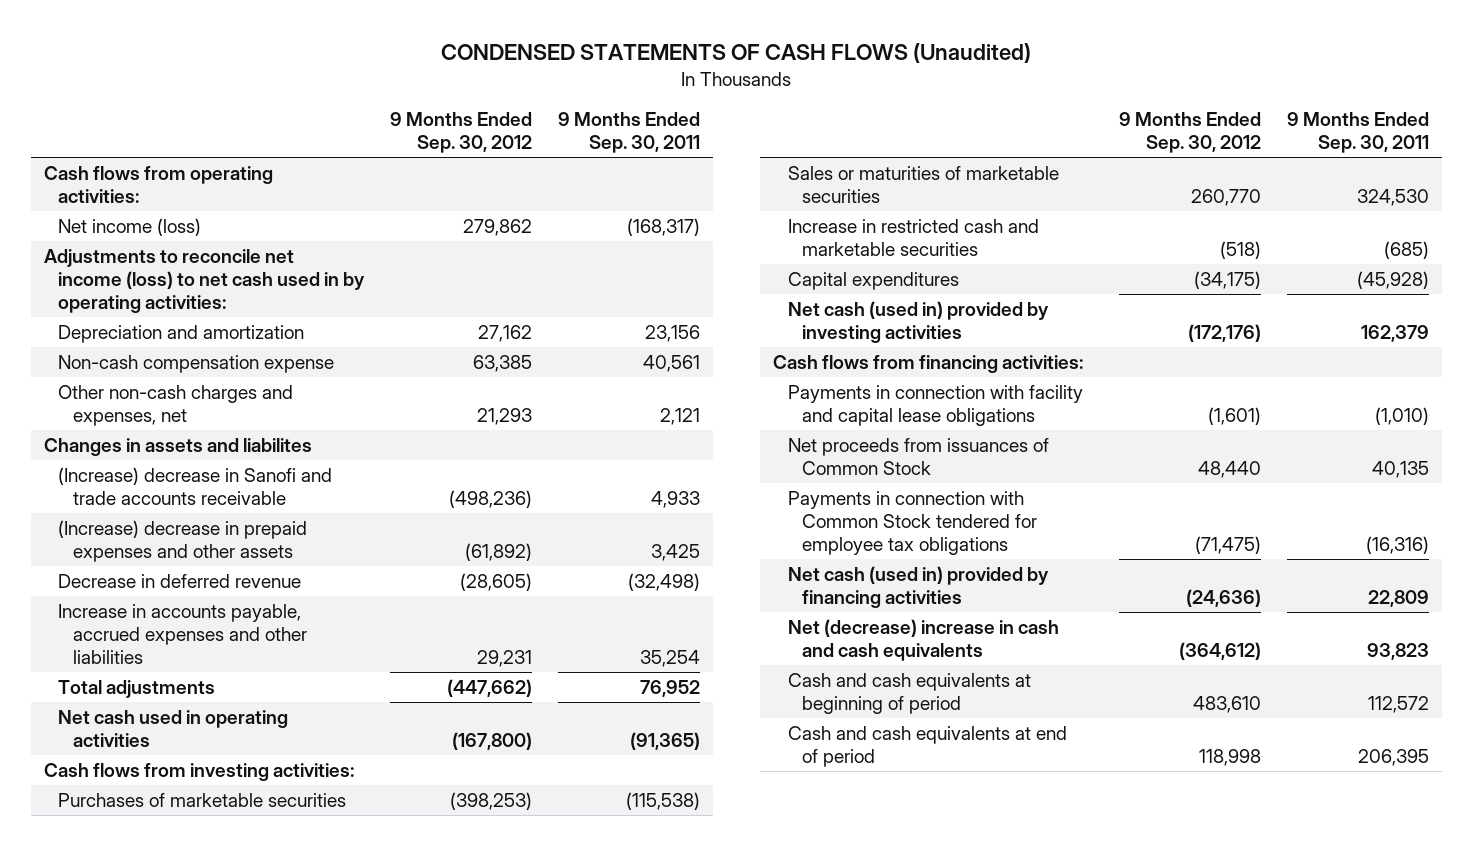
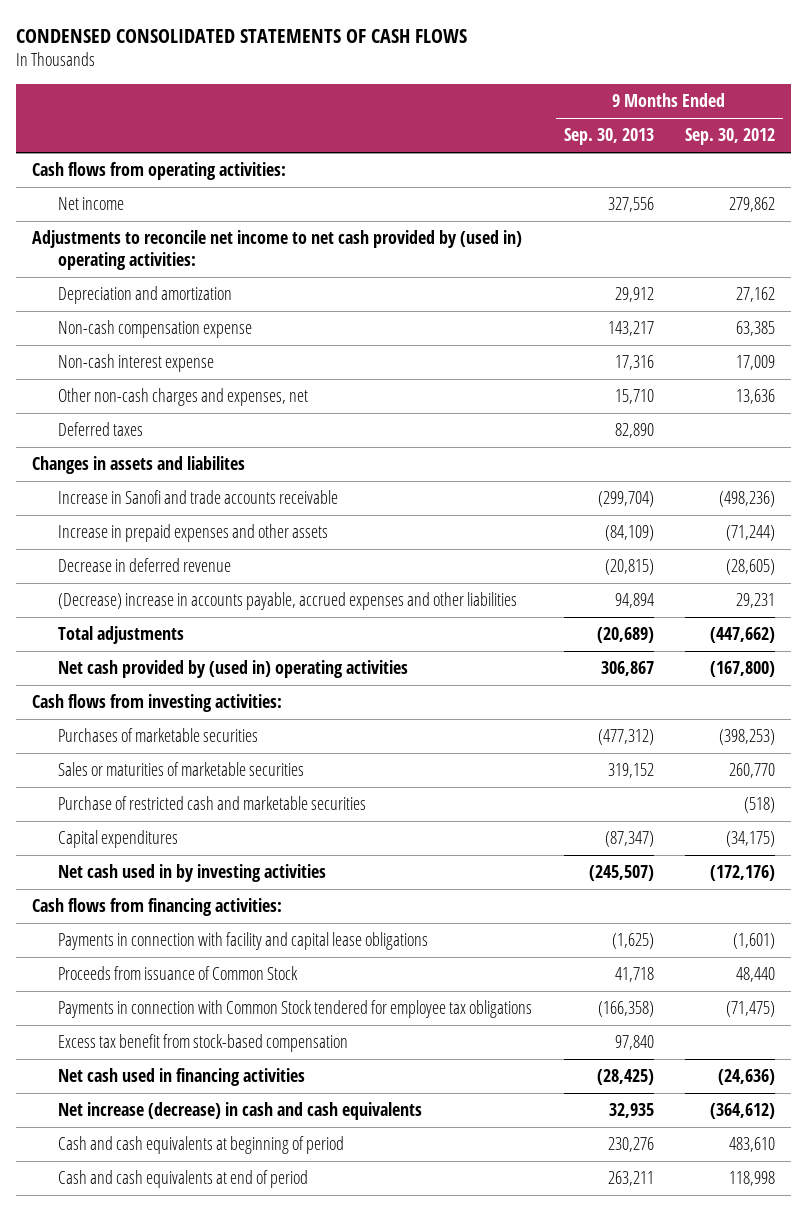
- CONDENSED STATEMENTS OF CASH FLOWS (Unaudited)
+ CONDENSED CONSOLIDATED STATEMENTS OF CASH FLOWS
- | 9 Months Ended Sep. 30, 2012 | 9 Months Ended Sep. 30, 2011
+ | 9 Months Ended Sep. 30, 2013 | 9 Months Ended Sep. 30, 2012
- Net income (loss) | 279,862 | (168,317)
- Adjustments to reconcile net income (loss) to net cash used in by operating activities:
+ Net income | 327,556 | 279,862
+ Adjustments to reconcile net income to net cash provided by (used in) operating activities:
- Other non-cash charges and expenses, net | 21,293 | 2,121
+ Non-cash interest expense | 17,316 | 17,009
+ Other non-cash charges and expenses, net | 15,710 | 13,636
+ Deferred taxes | 82,890 |
- (Increase) decrease in Sanofi and trade accounts receivable | (498,236) | 4,933
- (Increase) decrease in prepaid expenses and other assets | (61,892) | 3,425
+ Increase in Sanofi and trade accounts receivable | (299,704) | (498,236)
+ Increase in prepaid expenses and other assets | (84,109) | (71,244)
- Increase in accounts payable, accrued expenses and other liabilities | 29,231 | 35,254
+ (Decrease) increase in accounts payable, accrued expenses and other liabilities | 94,894 | 29,231
- Net cash used in operating activities | (167,800) | (91,365)
+ Net cash provided by (used in) operating activities | 306,867 | (167,800)
- Increase in restricted cash and marketable securities | (518) | (685)
+ Purchase of restricted cash and marketable securities | | (518)
- Net cash (used in) provided by investing activities | (172,176) | 162,379
+ Net cash used in by investing activities | (245,507) | (172,176)
- Net proceeds from issuances of Common Stock | 48,440 | 40,135
+ Proceeds from issuance of Common Stock | 41,718 | 48,440
- Net cash (used in) provided by financing activities | (24,636) | 22,809
- Net (decrease) increase in cash and cash equivalents | (364,612) | 93,823
+ Excess tax benefit from stock-based compensation | 97,840 |
+ Net cash used in financing activities | (28,425) | (24,636)
+ Net increase (decrease) in cash and cash equivalents | 32,935 | (364,612)

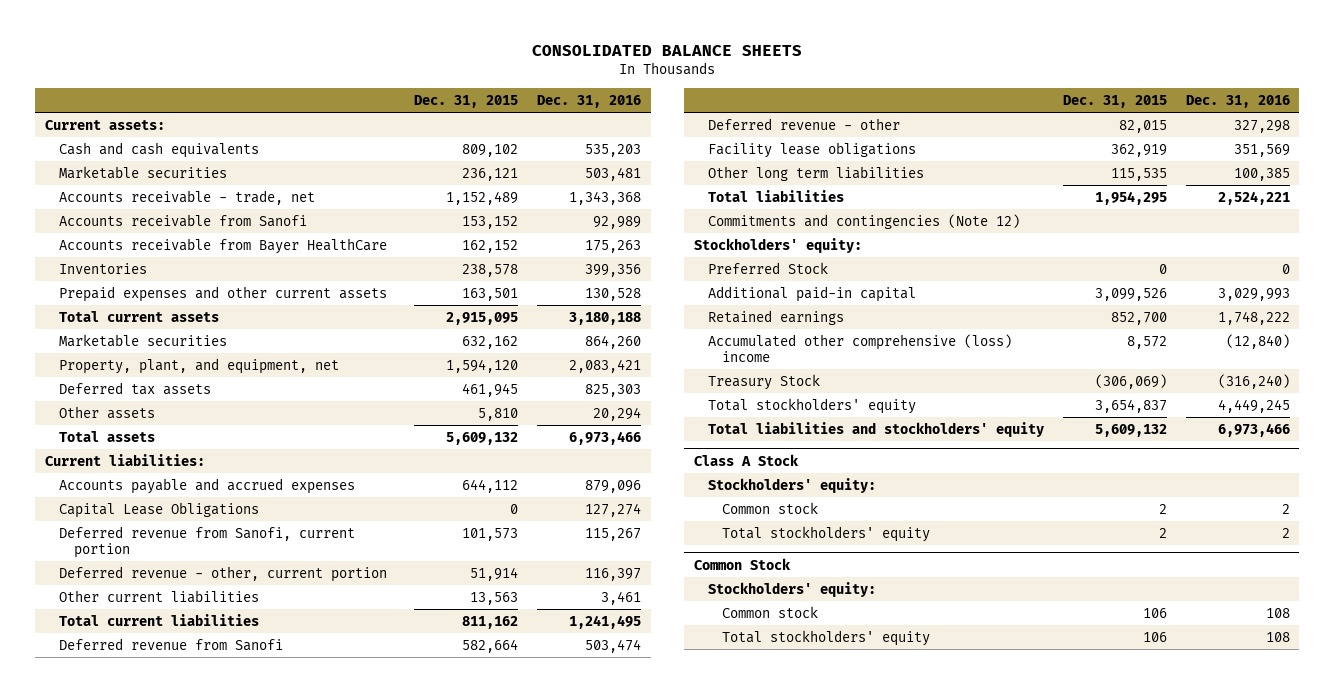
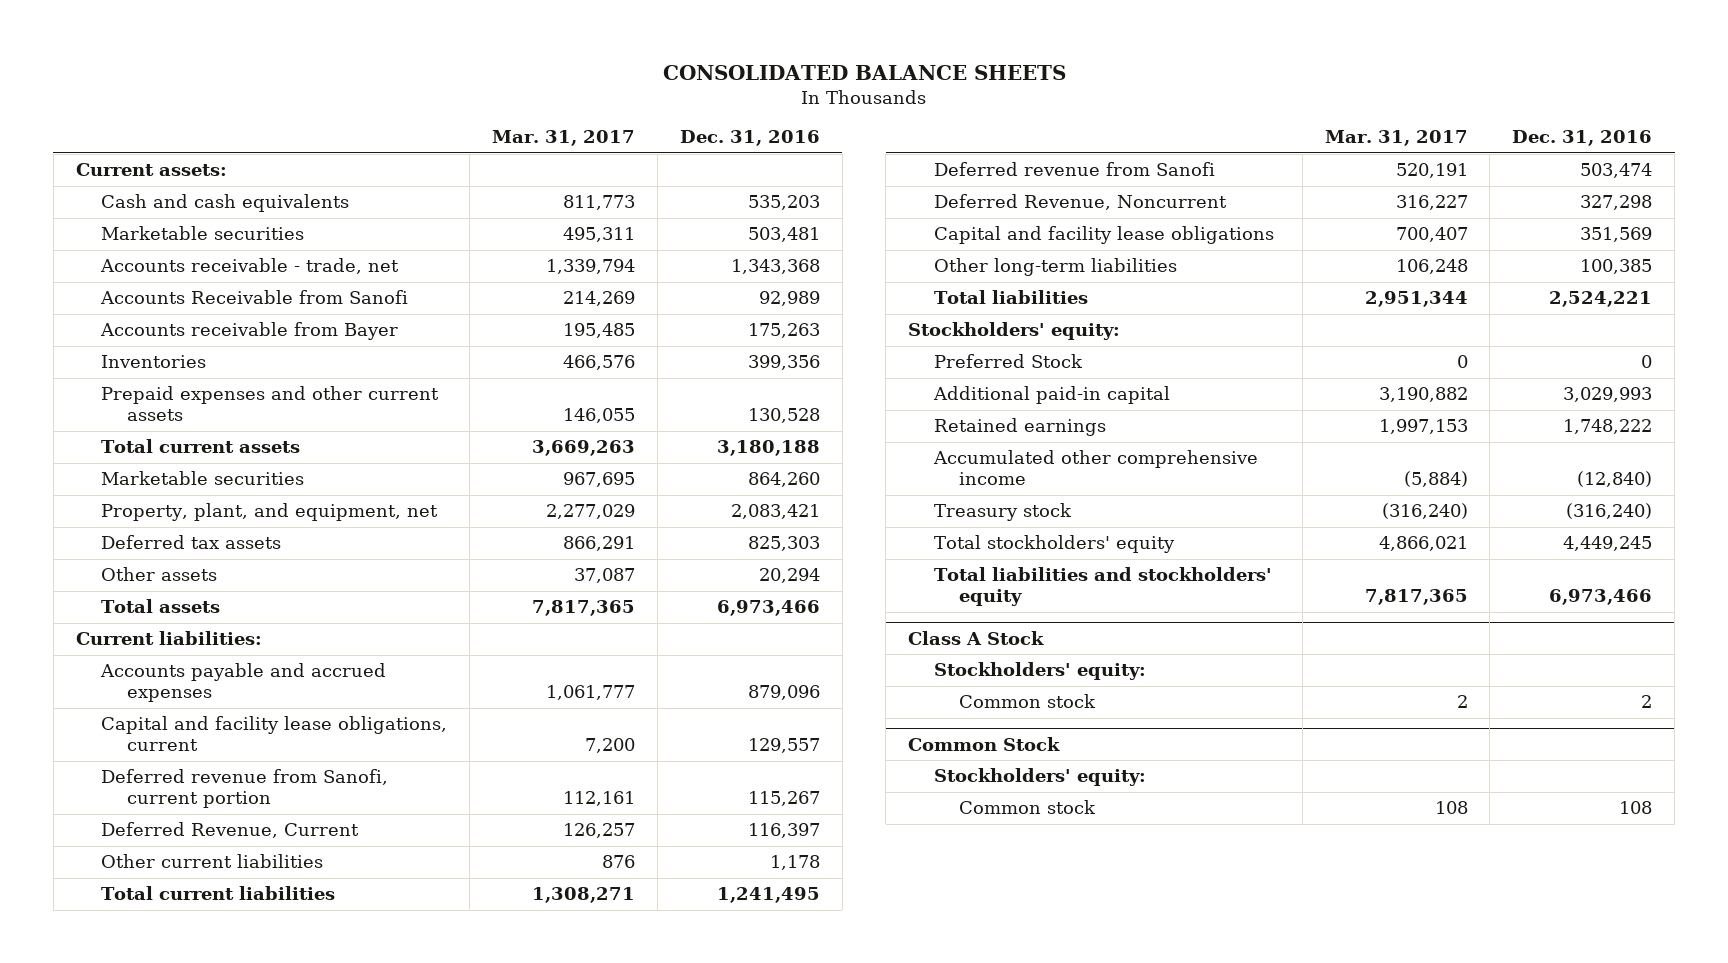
- | Dec. 31, 2015 | Dec. 31, 2016
+ | Mar. 31, 2017 | Dec. 31, 2016
- Accounts receivable from Sanofi | 153,152 | 92,989
- Accounts receivable from Bayer HealthCare | 162,152 | 175,263
+ Accounts Receivable from Sanofi | 214,269 | 92,989
+ Accounts receivable from Bayer | 195,485 | 175,263
- Capital Lease Obligations | 0 | 127,274
+ Capital and facility lease obligations, current | 7,200 | 129,557
- Deferred revenue - other, current portion | 51,914 | 116,397
- Other current liabilities | 13,563 | 3,461
+ Deferred Revenue, Current | 126,257 | 116,397
+ Other current liabilities | 876 | 1,178
- Deferred revenue - other | 82,015 | 327,298
- Facility lease obligations | 362,919 | 351,569
- Other long term liabilities | 115,535 | 100,385
+ Deferred Revenue, Noncurrent | 316,227 | 327,298
+ Capital and facility lease obligations | 700,407 | 351,569
+ Other long-term liabilities | 106,248 | 100,385
- Commitments and contingencies (Note 12)
- Accumulated other comprehensive (loss) income | 8,572 | (12,840)
- Treasury Stock | (306,069) | (316,240)
+ Accumulated other comprehensive income | (5,884) | (12,840)
+ Treasury stock | (316,240) | (316,240)
@ Class A Stock
- Total stockholders' equity | 2 | 2
@ Common Stock
- Total stockholders' equity | 106 | 108

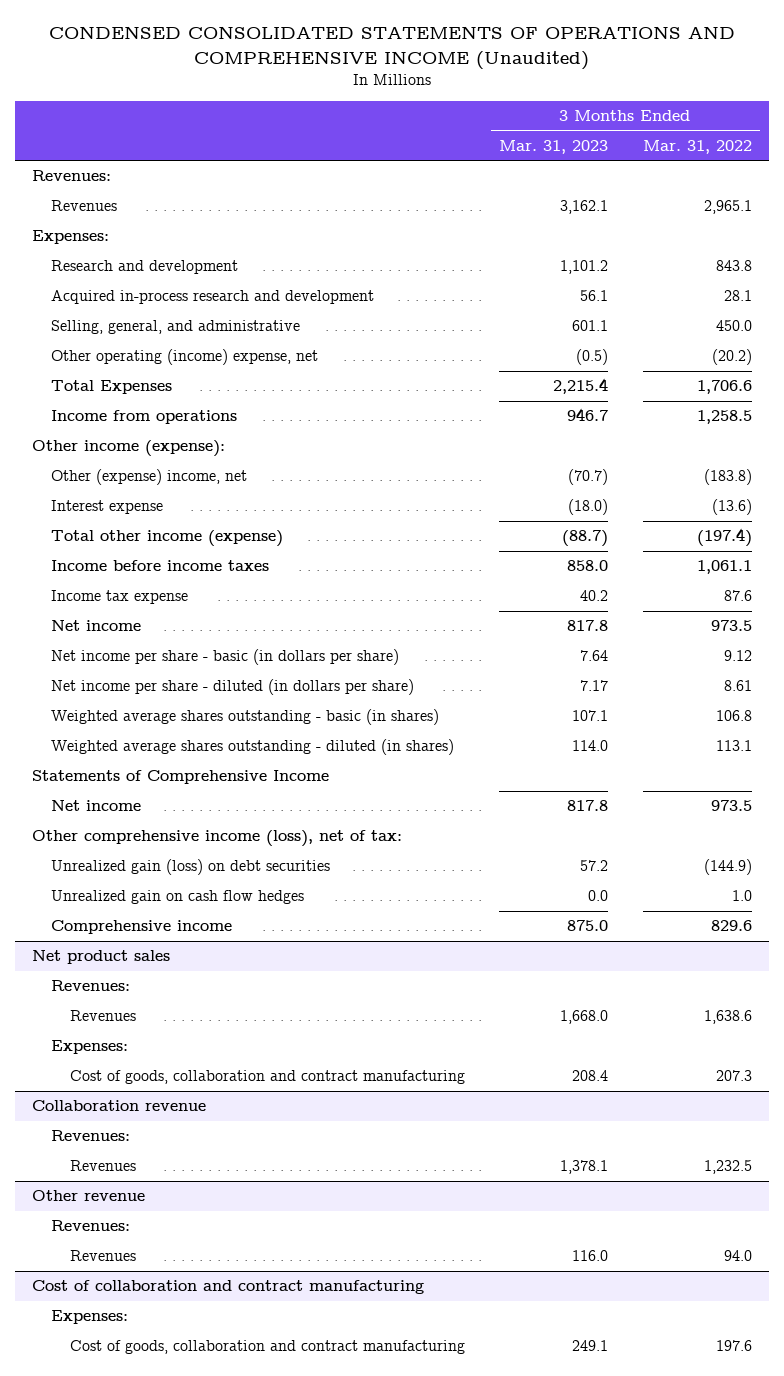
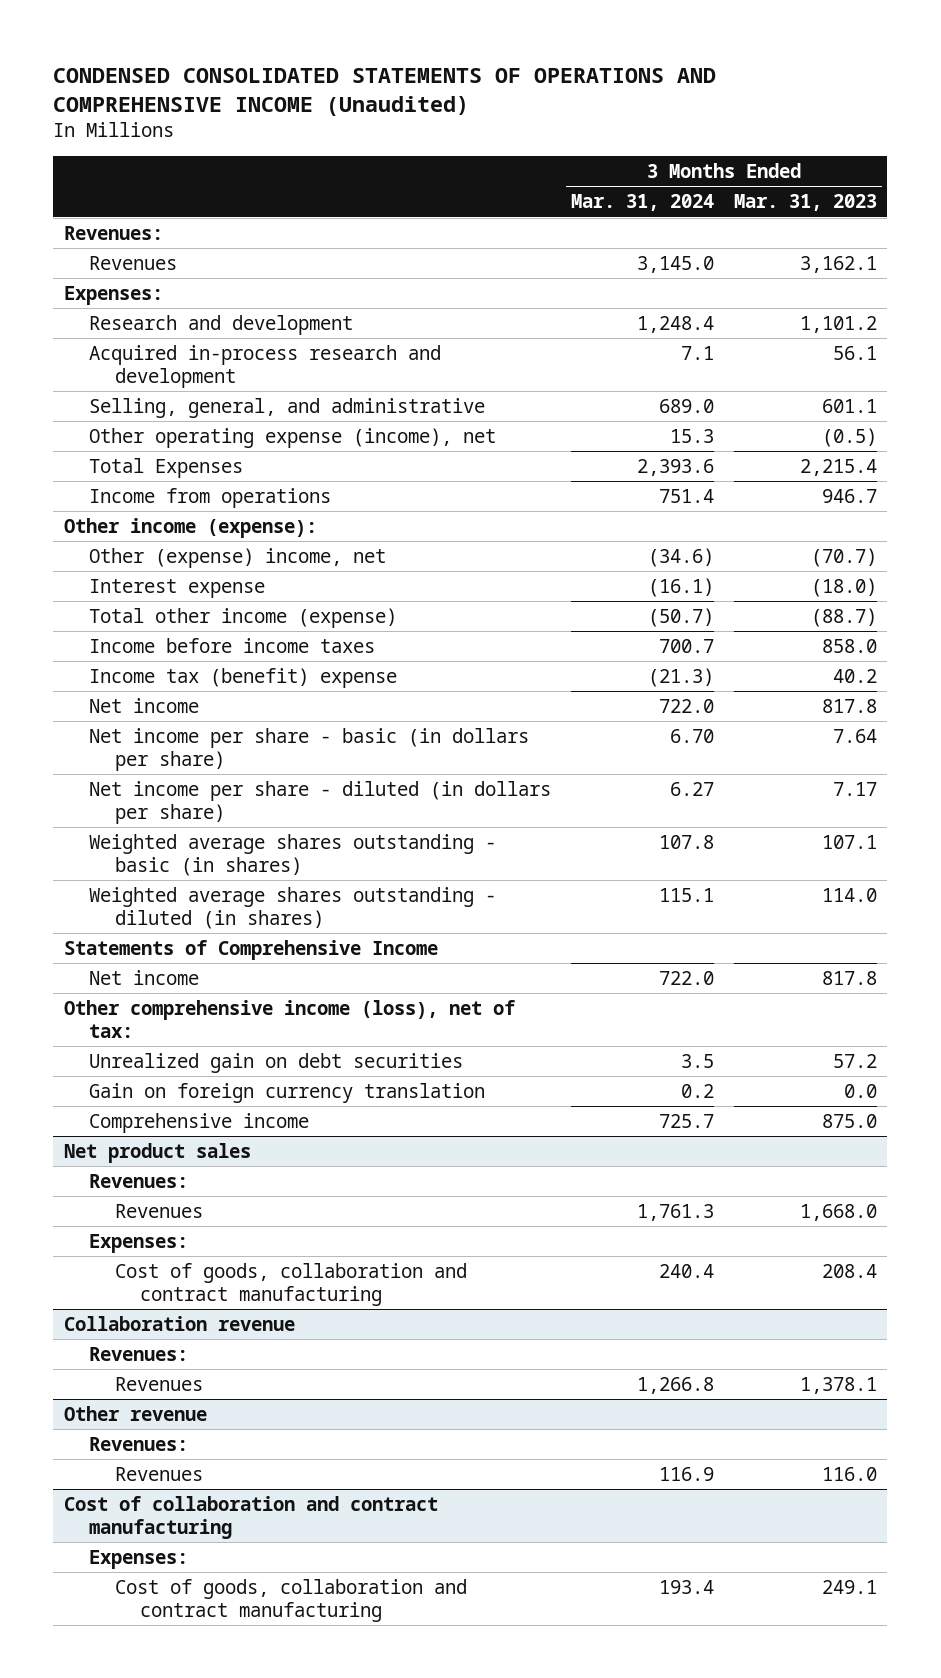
- | 3 Months Ended Mar. 31, 2023 | 3 Months Ended Mar. 31, 2022
+ | 3 Months Ended Mar. 31, 2024 | 3 Months Ended Mar. 31, 2023
- Other operating (income) expense, net | (0.5) | (20.2)
+ Other operating expense (income), net | 15.3 | (0.5)
- Income tax expense | 40.2 | 87.6
+ Income tax (benefit) expense | (21.3) | 40.2
- Unrealized gain (loss) on debt securities | 57.2 | (144.9)
- Unrealized gain on cash flow hedges | 0.0 | 1.0
+ Unrealized gain on debt securities | 3.5 | 57.2
+ Gain on foreign currency translation | 0.2 | 0.0

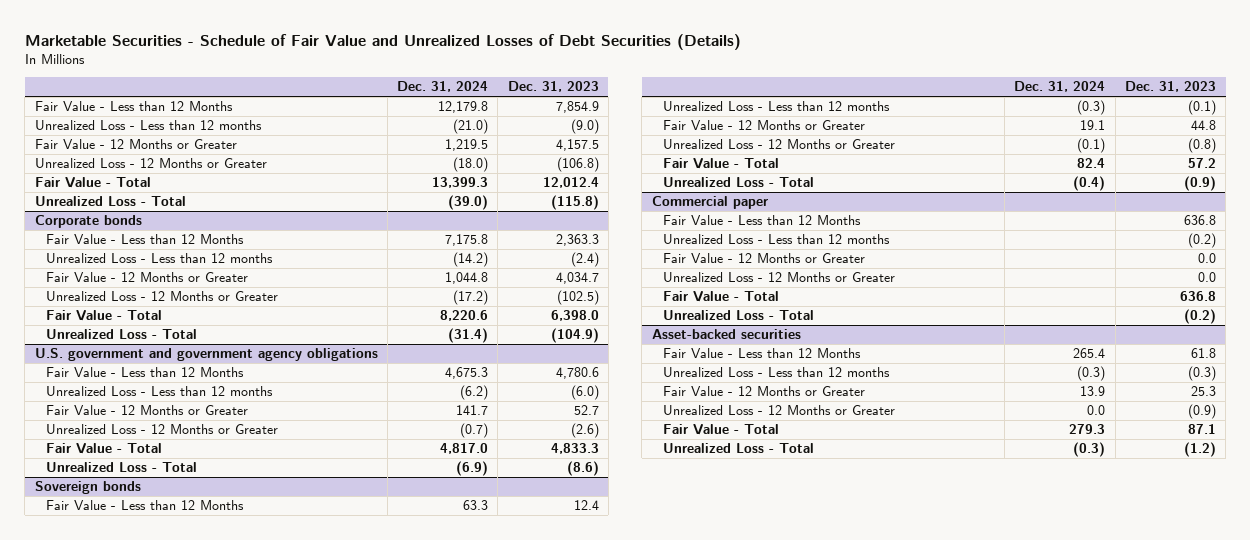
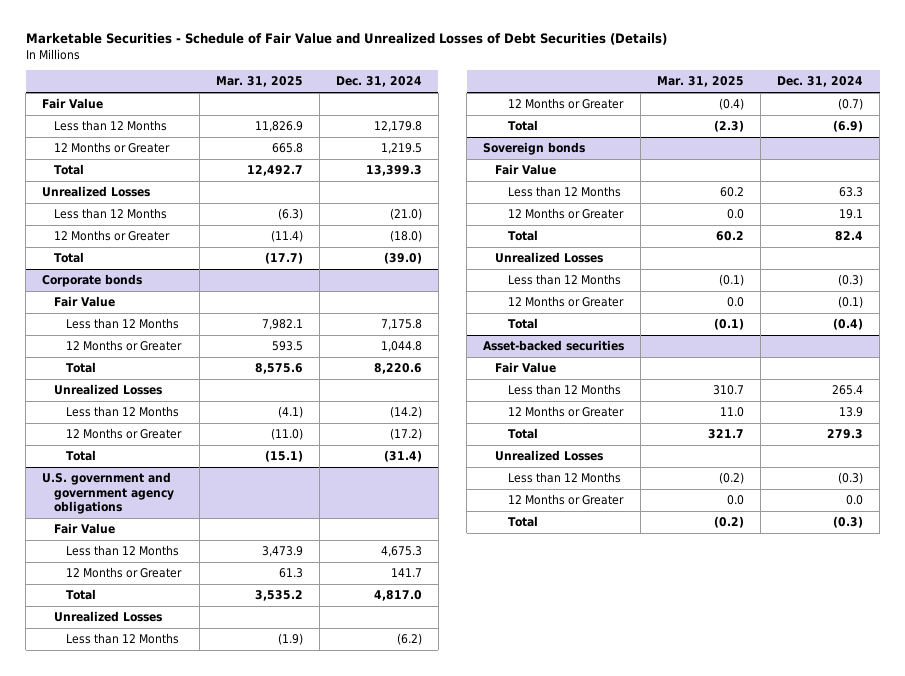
- | Dec. 31, 2024 | Dec. 31, 2023
+ | Mar. 31, 2025 | Dec. 31, 2024
- Fair Value - Less than 12 Months | 12,179.8 | 7,854.9
- Unrealized Loss - Less than 12 months | (21.0) | (9.0)
- Fair Value - 12 Months or Greater | 1,219.5 | 4,157.5
- Unrealized Loss - 12 Months or Greater | (18.0) | (106.8)
- Fair Value - Total | 13,399.3 | 12,012.4
- Unrealized Loss - Total | (39.0) | (115.8)
+ Fair Value
+ Less than 12 Months | 11,826.9 | 12,179.8
+ 12 Months or Greater | 665.8 | 1,219.5
+ Total | 12,492.7 | 13,399.3
+ Unrealized Losses
+ Less than 12 Months | (6.3) | (21.0)
+ 12 Months or Greater | (11.4) | (18.0)
+ Total | (17.7) | (39.0)
@ Corporate bonds
- Fair Value - Less than 12 Months | 7,175.8 | 2,363.3
- Unrealized Loss - Less than 12 months | (14.2) | (2.4)
- Fair Value - 12 Months or Greater | 1,044.8 | 4,034.7
- Unrealized Loss - 12 Months or Greater | (17.2) | (102.5)
- Fair Value - Total | 8,220.6 | 6,398.0
- Unrealized Loss - Total | (31.4) | (104.9)
+ Fair Value
+ Less than 12 Months | 7,982.1 | 7,175.8
+ 12 Months or Greater | 593.5 | 1,044.8
+ Total | 8,575.6 | 8,220.6
+ Unrealized Losses
+ Less than 12 Months | (4.1) | (14.2)
+ 12 Months or Greater | (11.0) | (17.2)
+ Total | (15.1) | (31.4)
@ U.S. government and government agency obligations
- Fair Value - Less than 12 Months | 4,675.3 | 4,780.6
- Unrealized Loss - Less than 12 months | (6.2) | (6.0)
- Fair Value - 12 Months or Greater | 141.7 | 52.7
- Unrealized Loss - 12 Months or Greater | (0.7) | (2.6)
- Fair Value - Total | 4,817.0 | 4,833.3
- Unrealized Loss - Total | (6.9) | (8.6)
+ Fair Value
+ Less than 12 Months | 3,473.9 | 4,675.3
+ 12 Months or Greater | 61.3 | 141.7
+ Total | 3,535.2 | 4,817.0
+ Unrealized Losses
+ Less than 12 Months | (1.9) | (6.2)
+ 12 Months or Greater | (0.4) | (0.7)
+ Total | (2.3) | (6.9)
@ Sovereign bonds
- Fair Value - Less than 12 Months | 63.3 | 12.4
- Unrealized Loss - Less than 12 months | (0.3) | (0.1)
- Fair Value - 12 Months or Greater | 19.1 | 44.8
- Unrealized Loss - 12 Months or Greater | (0.1) | (0.8)
- Fair Value - Total | 82.4 | 57.2
- Unrealized Loss - Total | (0.4) | (0.9)
- Commercial paper
- Fair Value - Less than 12 Months | | 636.8
- Unrealized Loss - Less than 12 months | | (0.2)
- Fair Value - 12 Months or Greater | | 0.0
- Unrealized Loss - 12 Months or Greater | | 0.0
- Fair Value - Total | | 636.8
- Unrealized Loss - Total | | (0.2)
@ Sovereign bonds
+ Fair Value
+ Less than 12 Months | 60.2 | 63.3
+ 12 Months or Greater | 0.0 | 19.1
+ Total | 60.2 | 82.4
+ Unrealized Losses
+ Less than 12 Months | (0.1) | (0.3)
+ 12 Months or Greater | 0.0 | (0.1)
+ Total | (0.1) | (0.4)
@ Asset-backed securities
- Fair Value - Less than 12 Months | 265.4 | 61.8
- Unrealized Loss - Less than 12 months | (0.3) | (0.3)
- Fair Value - 12 Months or Greater | 13.9 | 25.3
- Unrealized Loss - 12 Months or Greater | 0.0 | (0.9)
- Fair Value - Total | 279.3 | 87.1
- Unrealized Loss - Total | (0.3) | (1.2)
+ Fair Value
+ Less than 12 Months | 310.7 | 265.4
+ 12 Months or Greater | 11.0 | 13.9
+ Total | 321.7 | 279.3
+ Unrealized Losses
+ Less than 12 Months | (0.2) | (0.3)
+ 12 Months or Greater | 0.0 | 0.0
+ Total | (0.2) | (0.3)

